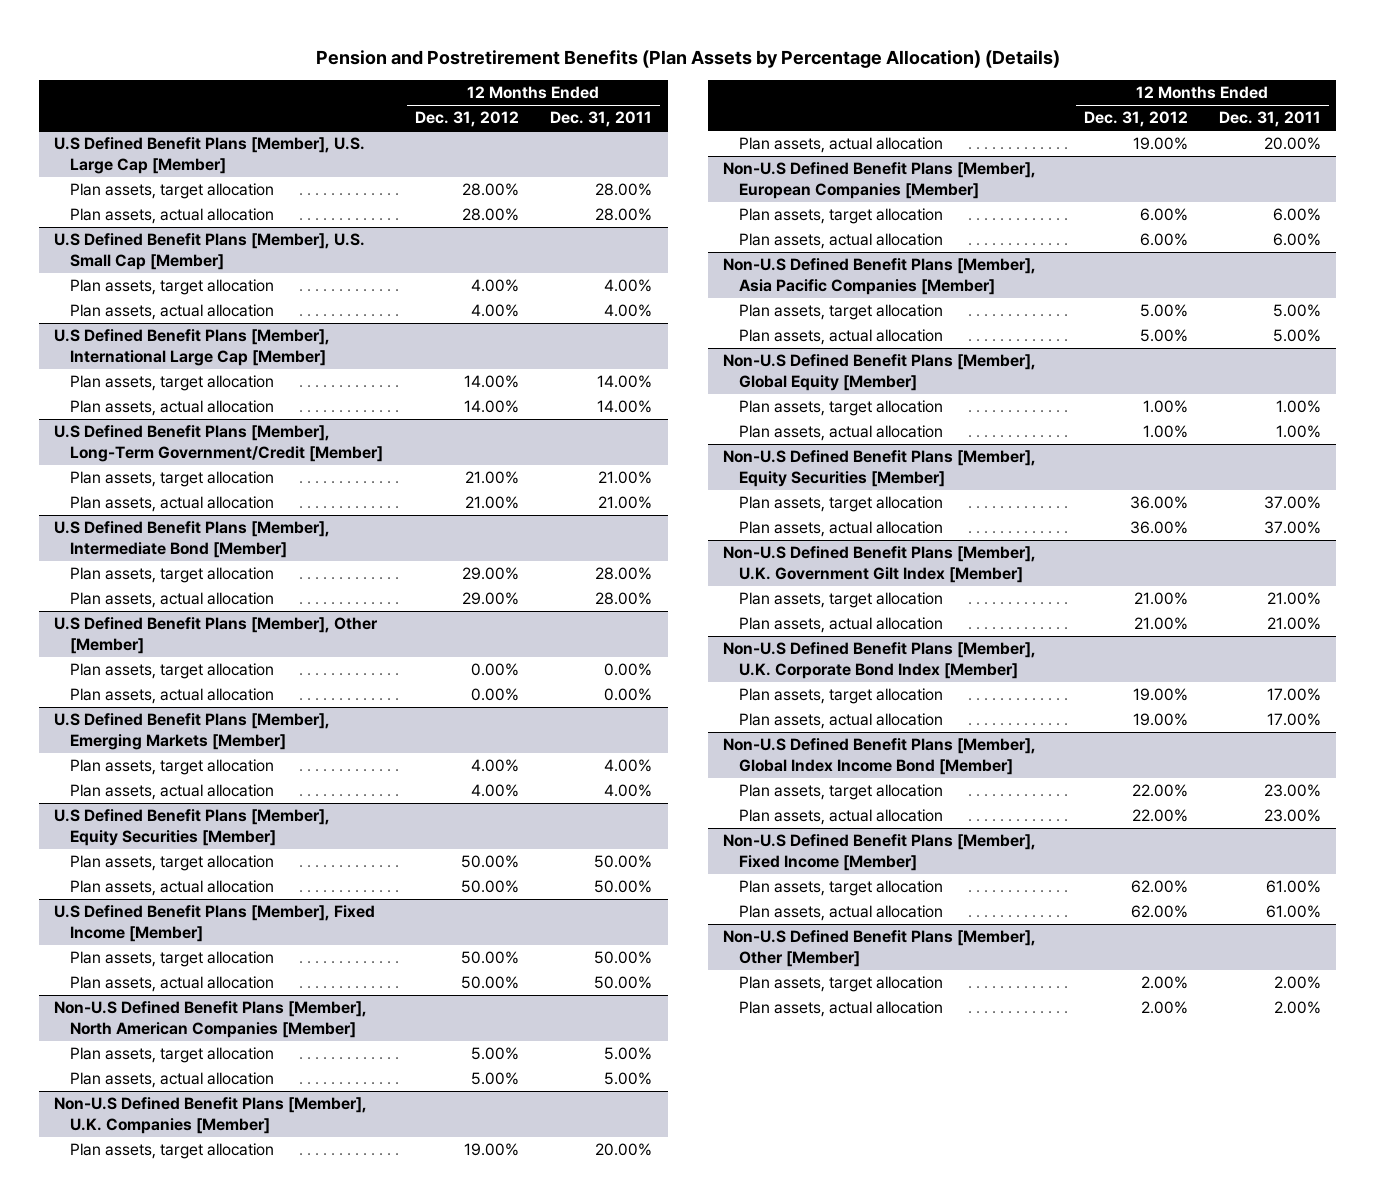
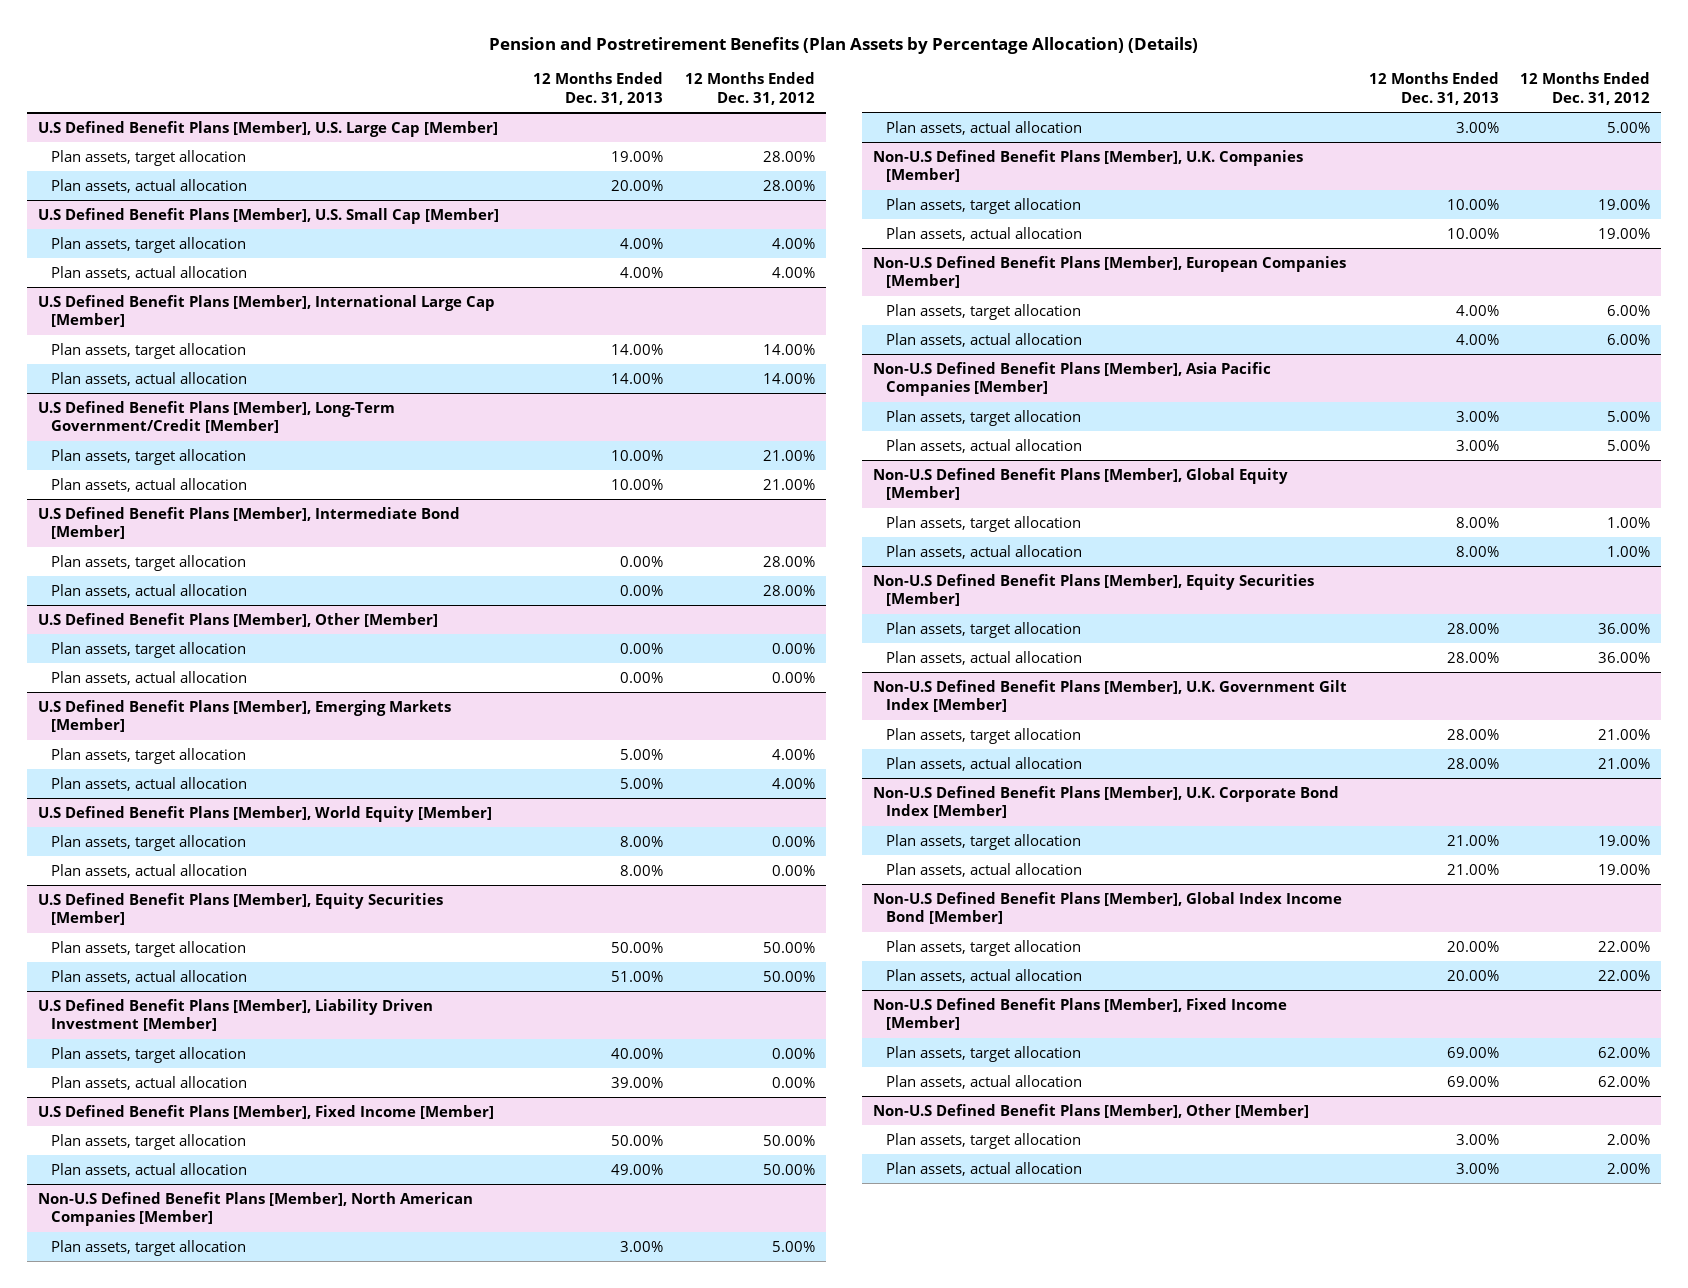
- | 12 Months Ended Dec. 31, 2012 | 12 Months Ended Dec. 31, 2011
+ | 12 Months Ended Dec. 31, 2013 | 12 Months Ended Dec. 31, 2012
@ U.S Defined Benefit Plans [Member], Intermediate Bond [Member]
- Plan assets, target allocation | 29.00% | 28.00%
- Plan assets, actual allocation | 29.00% | 28.00%
+ Plan assets, target allocation | 0.00% | 28.00%
+ Plan assets, actual allocation | 0.00% | 28.00%
+ U.S Defined Benefit Plans [Member], World Equity [Member]
+ Plan assets, target allocation | 8.00% | 0.00%
+ Plan assets, actual allocation | 8.00% | 0.00%
+ U.S Defined Benefit Plans [Member], Liability Driven Investment [Member]
+ Plan assets, target allocation | 40.00% | 0.00%
+ Plan assets, actual allocation | 39.00% | 0.00%

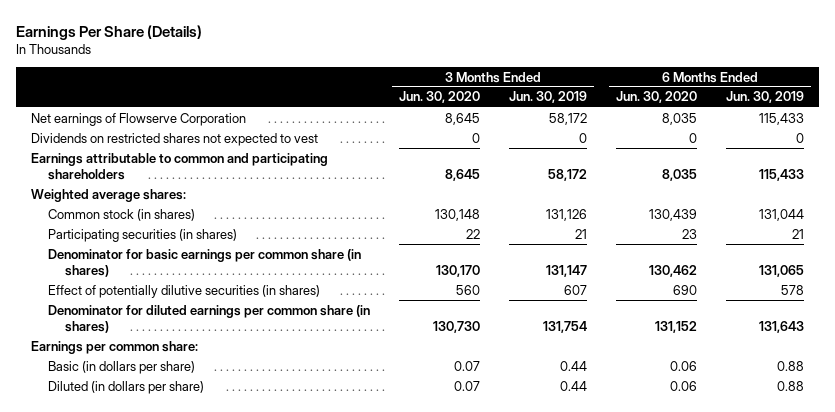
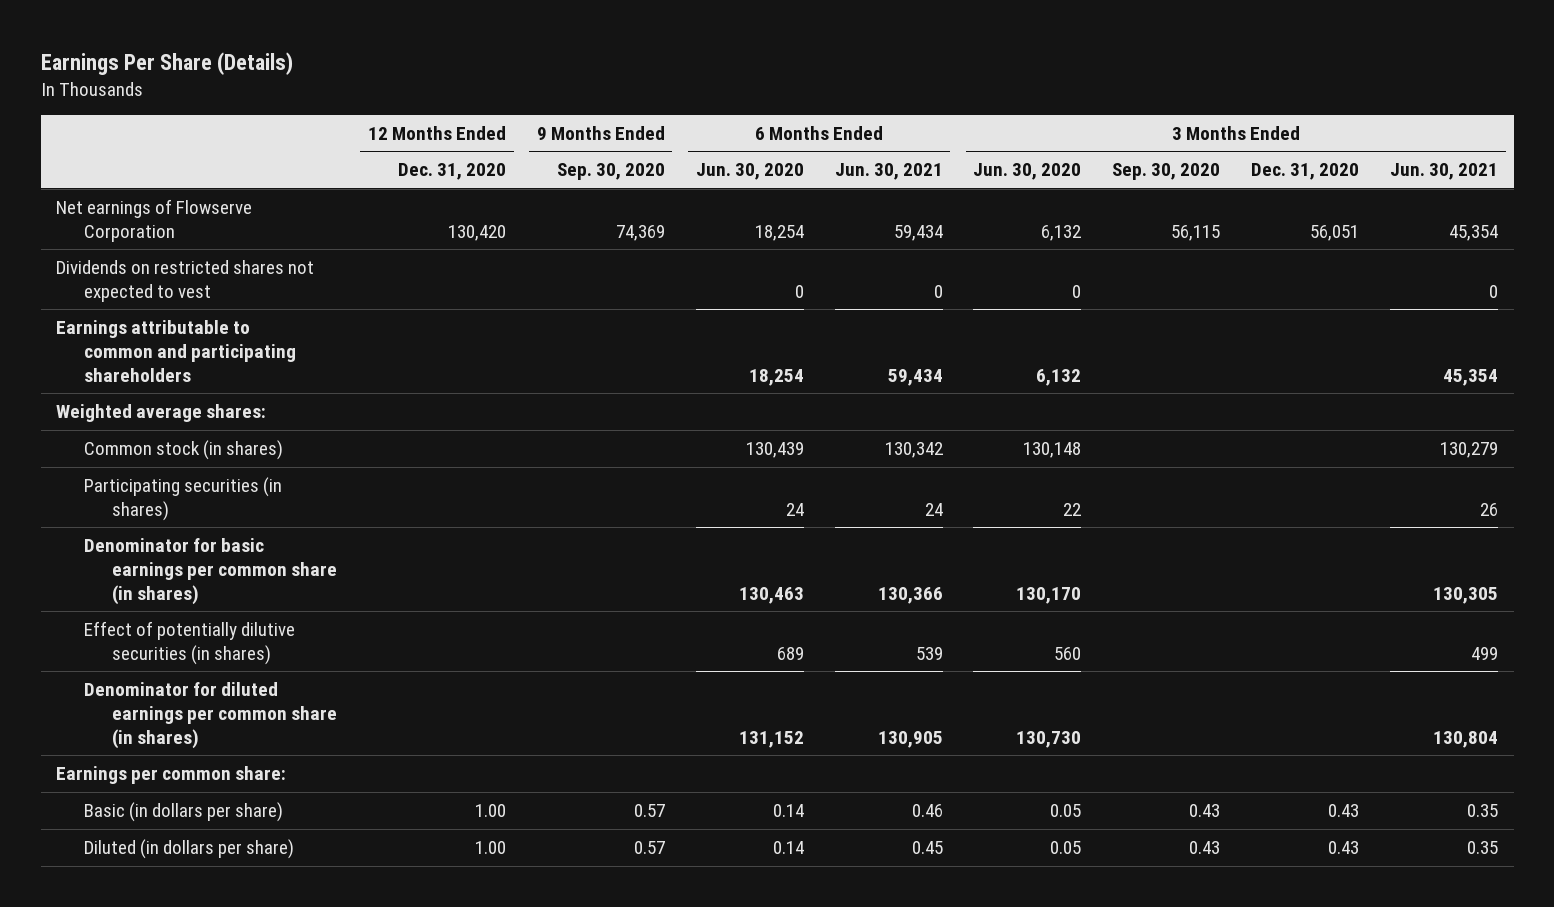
- | 3 Months Ended Jun. 30, 2020 | 3 Months Ended Jun. 30, 2019 | 6 Months Ended Jun. 30, 2020 | 6 Months Ended Jun. 30, 2019
+ | 12 Months Ended Dec. 31, 2020 | 9 Months Ended Sep. 30, 2020 | 6 Months Ended Jun. 30, 2020 | 6 Months Ended Jun. 30, 2021 | 3 Months Ended Jun. 30, 2020 | 3 Months Ended Sep. 30, 2020 | 3 Months Ended Dec. 31, 2020 | 3 Months Ended Jun. 30, 2021
- Net earnings of Flowserve Corporation | 8,645 | 58,172 | 8,035 | 115,433
+ Net earnings of Flowserve Corporation | 130,420 | 74,369 | 18,254 | 59,434 | 6,132 | 56,115 | 56,051 | 45,354
- Earnings attributable to common and participating shareholders | 8,645 | 58,172 | 8,035 | 115,433
+ Earnings attributable to common and participating shareholders | | | 18,254 | 59,434 | 6,132 | | | 45,354
- Participating securities (in shares) | 22 | 21 | 23 | 21
- Denominator for basic earnings per common share (in shares) | 130,170 | 131,147 | 130,462 | 131,065
- Effect of potentially dilutive securities (in shares) | 560 | 607 | 690 | 578
+ Participating securities (in shares) | | | 24 | 24 | 22 | | | 26
+ Denominator for basic earnings per common share (in shares) | | | 130,463 | 130,366 | 130,170 | | | 130,305
+ Effect of potentially dilutive securities (in shares) | | | 689 | 539 | 560 | | | 499
- Basic (in dollars per share) | 0.07 | 0.44 | 0.06 | 0.88
- Diluted (in dollars per share) | 0.07 | 0.44 | 0.06 | 0.88
+ Basic (in dollars per share) | 1.00 | 0.57 | 0.14 | 0.46 | 0.05 | 0.43 | 0.43 | 0.35
+ Diluted (in dollars per share) | 1.00 | 0.57 | 0.14 | 0.45 | 0.05 | 0.43 | 0.43 | 0.35

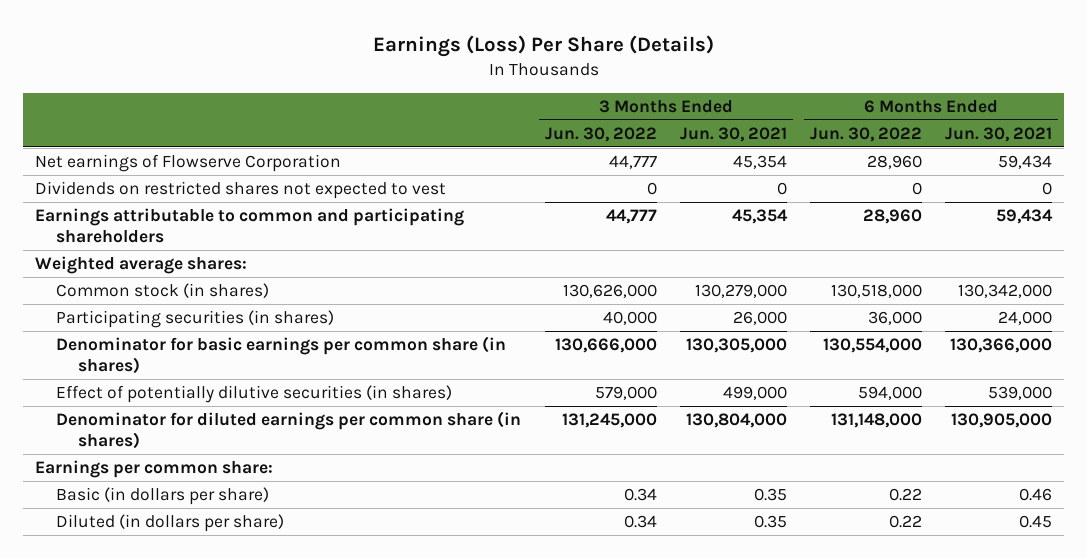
- Earnings Per Share (Details)
+ Earnings (Loss) Per Share (Details)
- | 12 Months Ended Dec. 31, 2020 | 9 Months Ended Sep. 30, 2020 | 6 Months Ended Jun. 30, 2020 | 6 Months Ended Jun. 30, 2021 | 3 Months Ended Jun. 30, 2020 | 3 Months Ended Sep. 30, 2020 | 3 Months Ended Dec. 31, 2020 | 3 Months Ended Jun. 30, 2021
+ | 3 Months Ended Jun. 30, 2022 | 3 Months Ended Jun. 30, 2021 | 6 Months Ended Jun. 30, 2022 | 6 Months Ended Jun. 30, 2021
- Common stock (in shares) | | | 130,439 | 130,342 | 130,148 | | | 130,279
- Participating securities (in shares) | | | 24 | 24 | 22 | | | 26
- Denominator for basic earnings per common share (in shares) | | | 130,463 | 130,366 | 130,170 | | | 130,305
- Effect of potentially dilutive securities (in shares) | | | 689 | 539 | 560 | | | 499
- Denominator for diluted earnings per common share (in shares) | | | 131,152 | 130,905 | 130,730 | | | 130,804
+ Common stock (in shares) | 130,626,000 | 130,279,000 | 130,518,000 | 130,342,000
+ Participating securities (in shares) | 40,000 | 26,000 | 36,000 | 24,000
+ Denominator for basic earnings per common share (in shares) | 130,666,000 | 130,305,000 | 130,554,000 | 130,366,000
+ Effect of potentially dilutive securities (in shares) | 579,000 | 499,000 | 594,000 | 539,000
+ Denominator for diluted earnings per common share (in shares) | 131,245,000 | 130,804,000 | 131,148,000 | 130,905,000

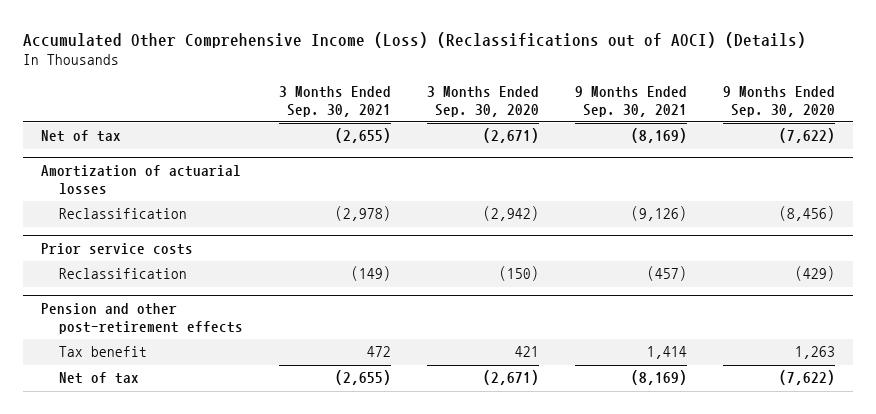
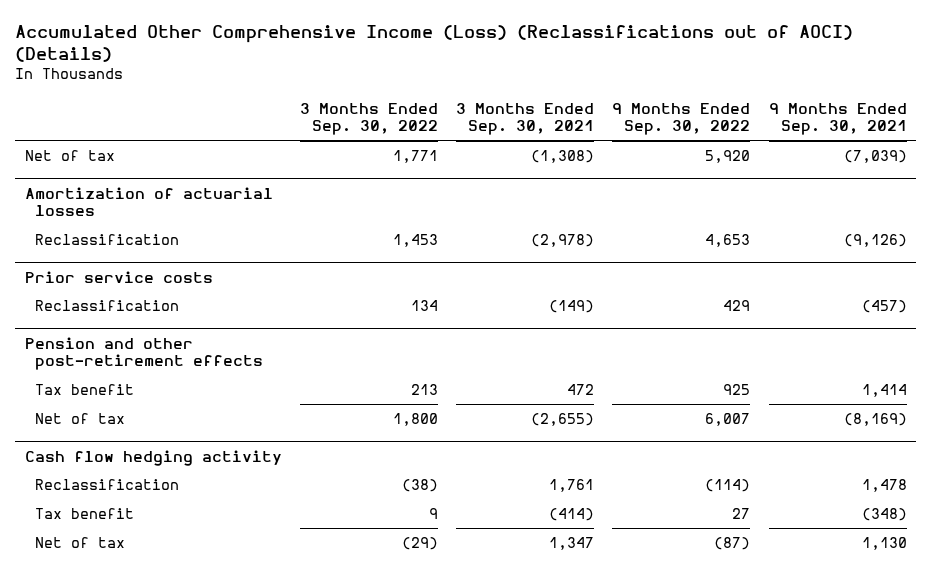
- | 3 Months Ended Sep. 30, 2021 | 3 Months Ended Sep. 30, 2020 | 9 Months Ended Sep. 30, 2021 | 9 Months Ended Sep. 30, 2020
+ | 3 Months Ended Sep. 30, 2022 | 3 Months Ended Sep. 30, 2021 | 9 Months Ended Sep. 30, 2022 | 9 Months Ended Sep. 30, 2021
- Net of tax | (2,655) | (2,671) | (8,169) | (7,622)
+ Net of tax | 1,771 | (1,308) | 5,920 | (7,039)
+ Cash flow hedging activity
+ Reclassification | (38) | 1,761 | (114) | 1,478
+ Tax benefit | 9 | (414) | 27 | (348)
+ Net of tax | (29) | 1,347 | (87) | 1,130

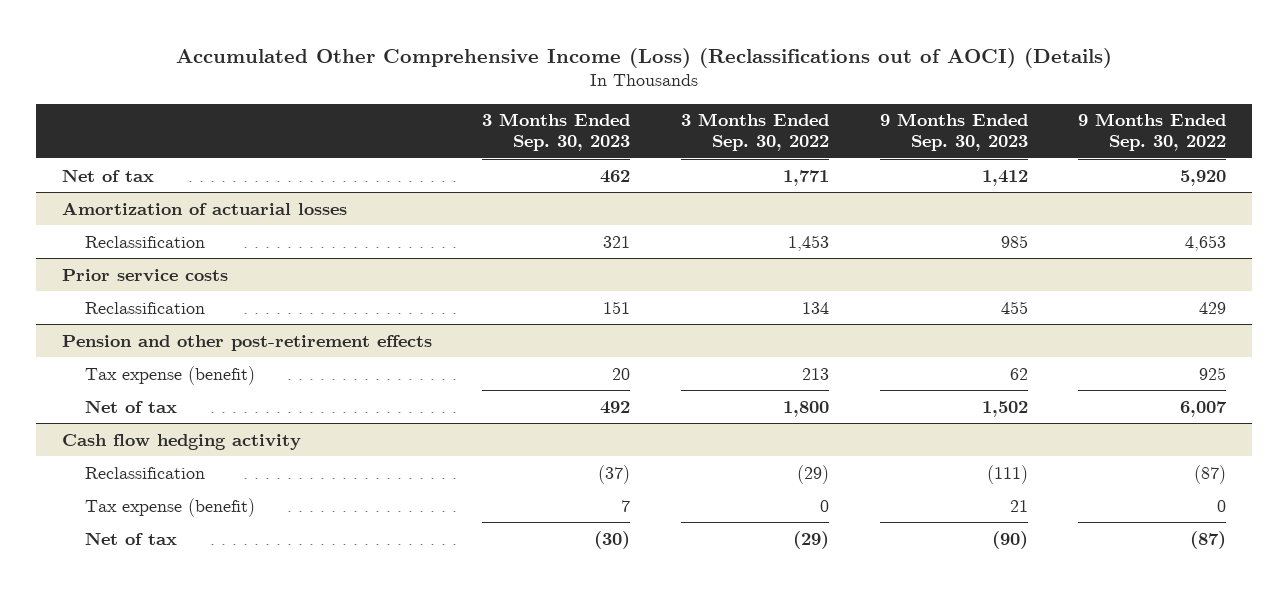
- | 3 Months Ended Sep. 30, 2022 | 3 Months Ended Sep. 30, 2021 | 9 Months Ended Sep. 30, 2022 | 9 Months Ended Sep. 30, 2021
+ | 3 Months Ended Sep. 30, 2023 | 3 Months Ended Sep. 30, 2022 | 9 Months Ended Sep. 30, 2023 | 9 Months Ended Sep. 30, 2022
@ Pension and other post-retirement effects
- Tax benefit | 213 | 472 | 925 | 1,414
+ Tax expense (benefit) | 20 | 213 | 62 | 925
@ Cash flow hedging activity
- Reclassification | (38) | 1,761 | (114) | 1,478
- Tax benefit | 9 | (414) | 27 | (348)
+ Reclassification | (37) | (29) | (111) | (87)
+ Tax expense (benefit) | 7 | 0 | 21 | 0

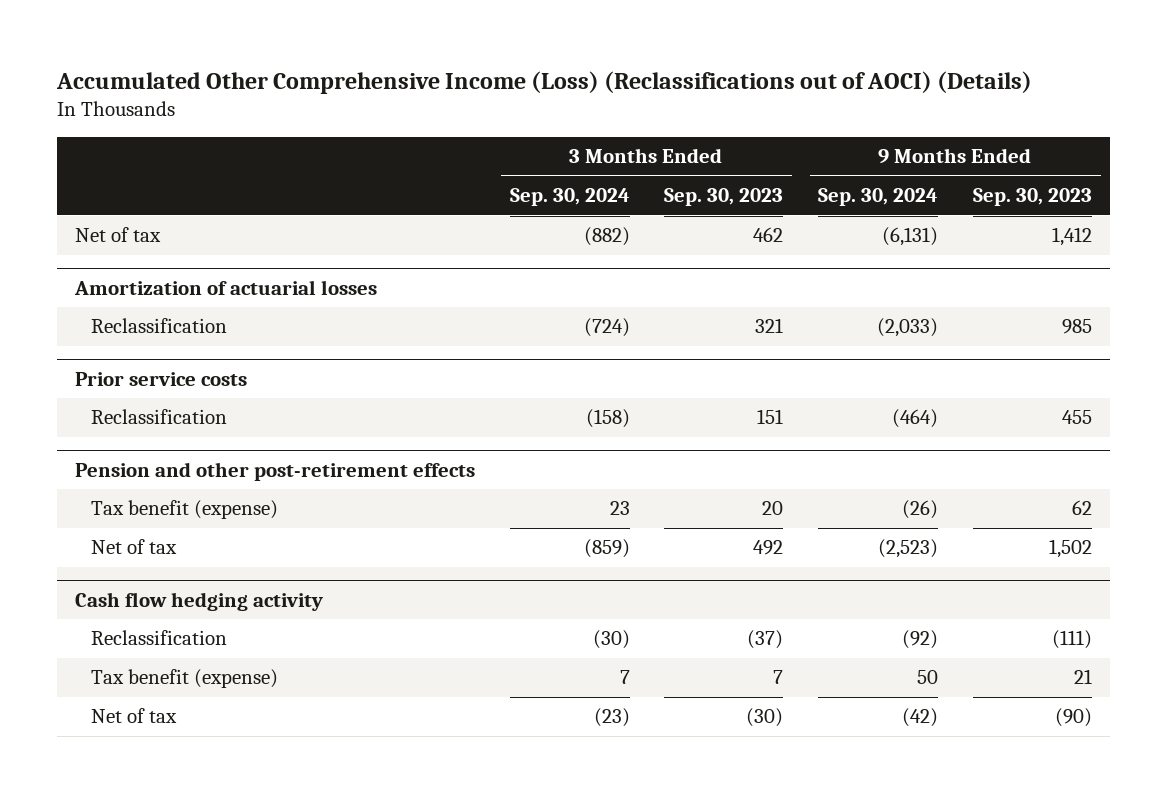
- | 3 Months Ended Sep. 30, 2023 | 3 Months Ended Sep. 30, 2022 | 9 Months Ended Sep. 30, 2023 | 9 Months Ended Sep. 30, 2022
+ | 3 Months Ended Sep. 30, 2024 | 3 Months Ended Sep. 30, 2023 | 9 Months Ended Sep. 30, 2024 | 9 Months Ended Sep. 30, 2023
@ Pension and other post-retirement effects
- Tax expense (benefit) | 20 | 213 | 62 | 925
+ Tax benefit (expense) | 23 | 20 | (26) | 62
@ Cash flow hedging activity
- Tax expense (benefit) | 7 | 0 | 21 | 0
+ Tax benefit (expense) | 7 | 7 | 50 | 21

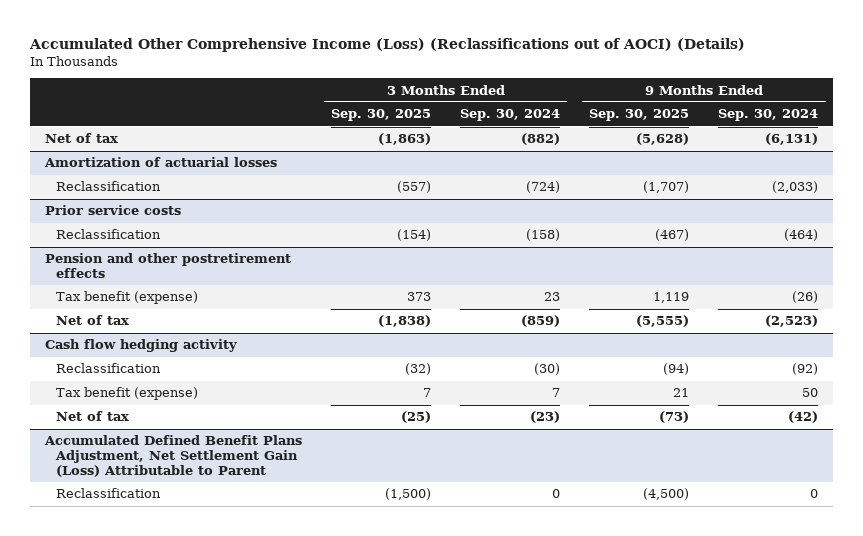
- | 3 Months Ended Sep. 30, 2024 | 3 Months Ended Sep. 30, 2023 | 9 Months Ended Sep. 30, 2024 | 9 Months Ended Sep. 30, 2023
+ | 3 Months Ended Sep. 30, 2025 | 3 Months Ended Sep. 30, 2024 | 9 Months Ended Sep. 30, 2025 | 9 Months Ended Sep. 30, 2024
- Pension and other post-retirement effects
+ Pension and other postretirement effects
+ Accumulated Defined Benefit Plans Adjustment, Net Settlement Gain (Loss) Attributable to Parent
+ Reclassification | (1,500) | 0 | (4,500) | 0

